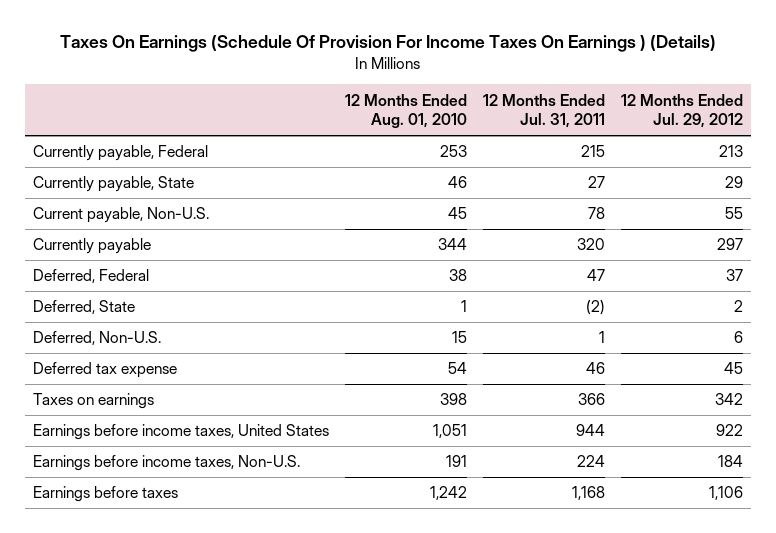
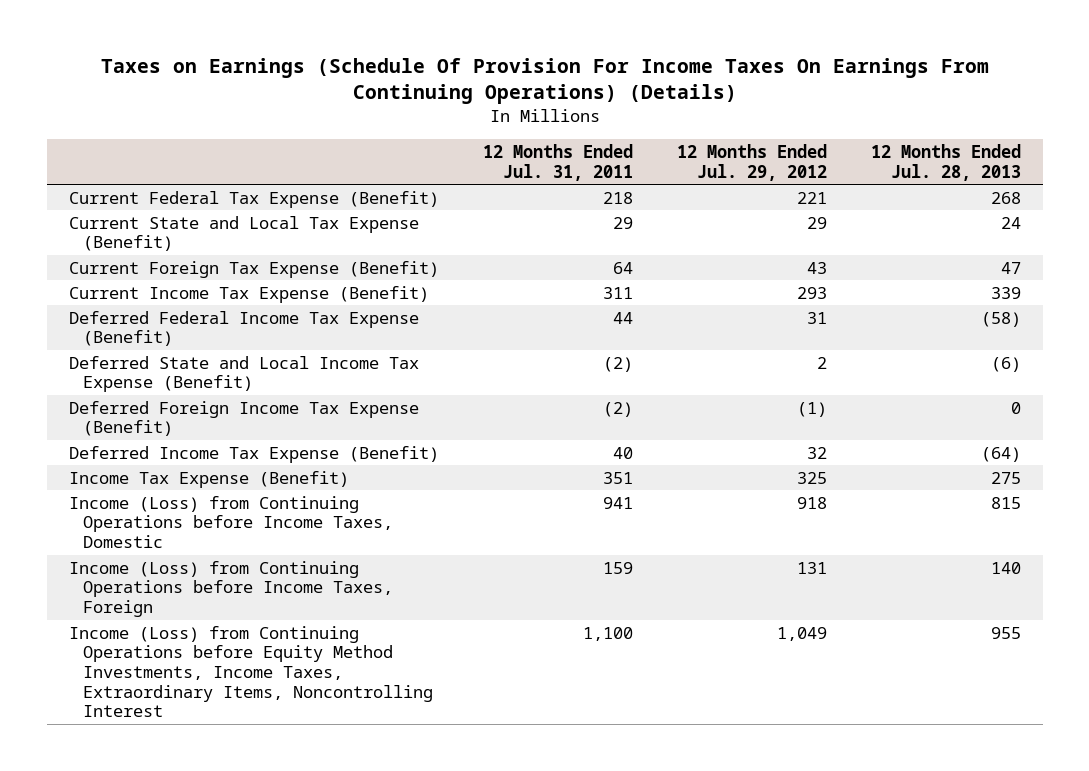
- Taxes On Earnings (Schedule Of Provision For Income Taxes On Earnings ) (Details)
+ Taxes on Earnings (Schedule Of Provision For Income Taxes On Earnings From Continuing Operations) (Details)
- | 12 Months Ended Aug. 01, 2010 | 12 Months Ended Jul. 31, 2011 | 12 Months Ended Jul. 29, 2012
+ | 12 Months Ended Jul. 31, 2011 | 12 Months Ended Jul. 29, 2012 | 12 Months Ended Jul. 28, 2013
- Currently payable, Federal | 253 | 215 | 213
- Currently payable, State | 46 | 27 | 29
- Current payable, Non-U.S. | 45 | 78 | 55
- Currently payable | 344 | 320 | 297
- Deferred, Federal | 38 | 47 | 37
- Deferred, State | 1 | (2) | 2
- Deferred, Non-U.S. | 15 | 1 | 6
- Deferred tax expense | 54 | 46 | 45
- Taxes on earnings | 398 | 366 | 342
- Earnings before income taxes, United States | 1,051 | 944 | 922
- Earnings before income taxes, Non-U.S. | 191 | 224 | 184
- Earnings before taxes | 1,242 | 1,168 | 1,106
+ Current Federal Tax Expense (Benefit) | 218 | 221 | 268
+ Current State and Local Tax Expense (Benefit) | 29 | 29 | 24
+ Current Foreign Tax Expense (Benefit) | 64 | 43 | 47
+ Current Income Tax Expense (Benefit) | 311 | 293 | 339
+ Deferred Federal Income Tax Expense (Benefit) | 44 | 31 | (58)
+ Deferred State and Local Income Tax Expense (Benefit) | (2) | 2 | (6)
+ Deferred Foreign Income Tax Expense (Benefit) | (2) | (1) | 0
+ Deferred Income Tax Expense (Benefit) | 40 | 32 | (64)
+ Income Tax Expense (Benefit) | 351 | 325 | 275
+ Income (Loss) from Continuing Operations before Income Taxes, Domestic | 941 | 918 | 815
+ Income (Loss) from Continuing Operations before Income Taxes, Foreign | 159 | 131 | 140
+ Income (Loss) from Continuing Operations before Equity Method Investments, Income Taxes, Extraordinary Items, Noncontrolling Interest | 1,100 | 1,049 | 955

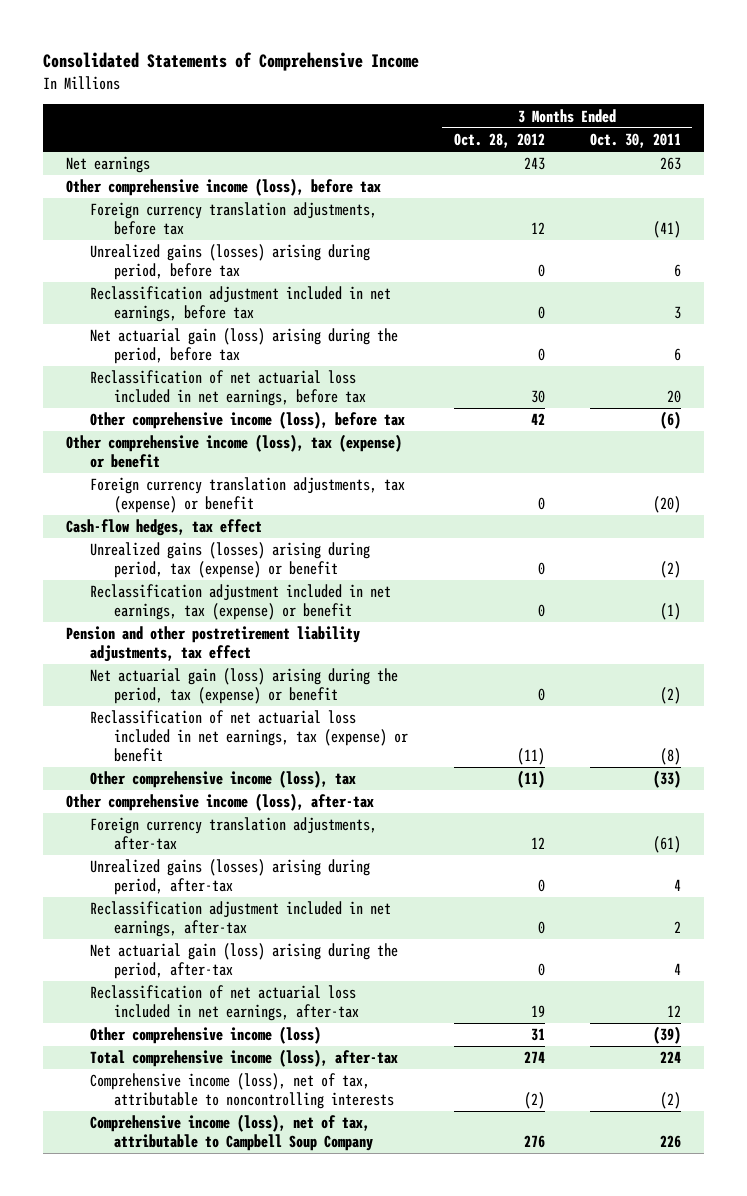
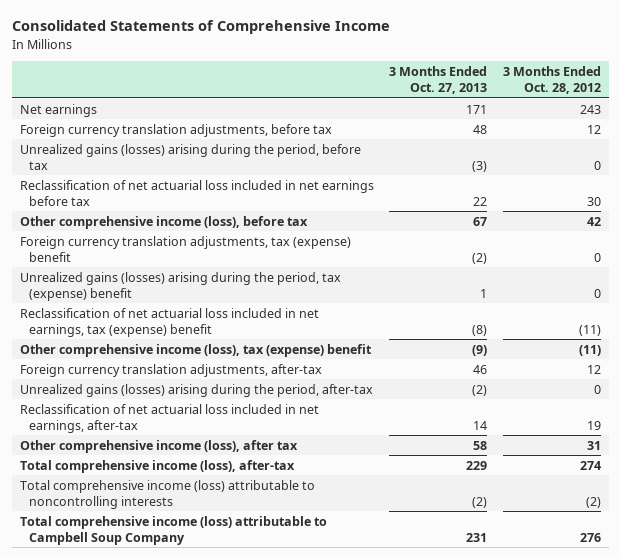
- | 3 Months Ended Oct. 28, 2012 | 3 Months Ended Oct. 30, 2011
+ | 3 Months Ended Oct. 27, 2013 | 3 Months Ended Oct. 28, 2012
- Other comprehensive income (loss), before tax
- Unrealized gains (losses) arising during period, before tax | 0 | 6
- Reclassification adjustment included in net earnings, before tax | 0 | 3
- Net actuarial gain (loss) arising during the period, before tax | 0 | 6
- Reclassification of net actuarial loss included in net earnings, before tax | 30 | 20
+ Unrealized gains (losses) arising during the period, before tax | (3) | 0
+ Reclassification of net actuarial loss included in net earnings before tax | 22 | 30
- Other comprehensive income (loss), tax (expense) or benefit
- Foreign currency translation adjustments, tax (expense) or benefit | 0 | (20)
- Cash-flow hedges, tax effect
- Unrealized gains (losses) arising during period, tax (expense) or benefit | 0 | (2)
- Reclassification adjustment included in net earnings, tax (expense) or benefit | 0 | (1)
- Pension and other postretirement liability adjustments, tax effect
- Net actuarial gain (loss) arising during the period, tax (expense) or benefit | 0 | (2)
- Reclassification of net actuarial loss included in net earnings, tax (expense) or benefit | (11) | (8)
- Other comprehensive income (loss), tax | (11) | (33)
- Other comprehensive income (loss), after-tax
+ Foreign currency translation adjustments, tax (expense) benefit | (2) | 0
+ Unrealized gains (losses) arising during the period, tax (expense) benefit | 1 | 0
+ Reclassification of net actuarial loss included in net earnings, tax (expense) benefit | (8) | (11)
+ Other comprehensive income (loss), tax (expense) benefit | (9) | (11)
- Unrealized gains (losses) arising during period, after-tax | 0 | 4
- Reclassification adjustment included in net earnings, after-tax | 0 | 2
- Net actuarial gain (loss) arising during the period, after-tax | 0 | 4
+ Unrealized gains (losses) arising during the period, after-tax | (2) | 0
- Other comprehensive income (loss) | 31 | (39)
+ Other comprehensive income (loss), after tax | 58 | 31
- Comprehensive income (loss), net of tax, attributable to noncontrolling interests | (2) | (2)
- Comprehensive income (loss), net of tax, attributable to Campbell Soup Company | 276 | 226
+ Total comprehensive income (loss) attributable to noncontrolling interests | (2) | (2)
+ Total comprehensive income (loss) attributable to Campbell Soup Company | 231 | 276

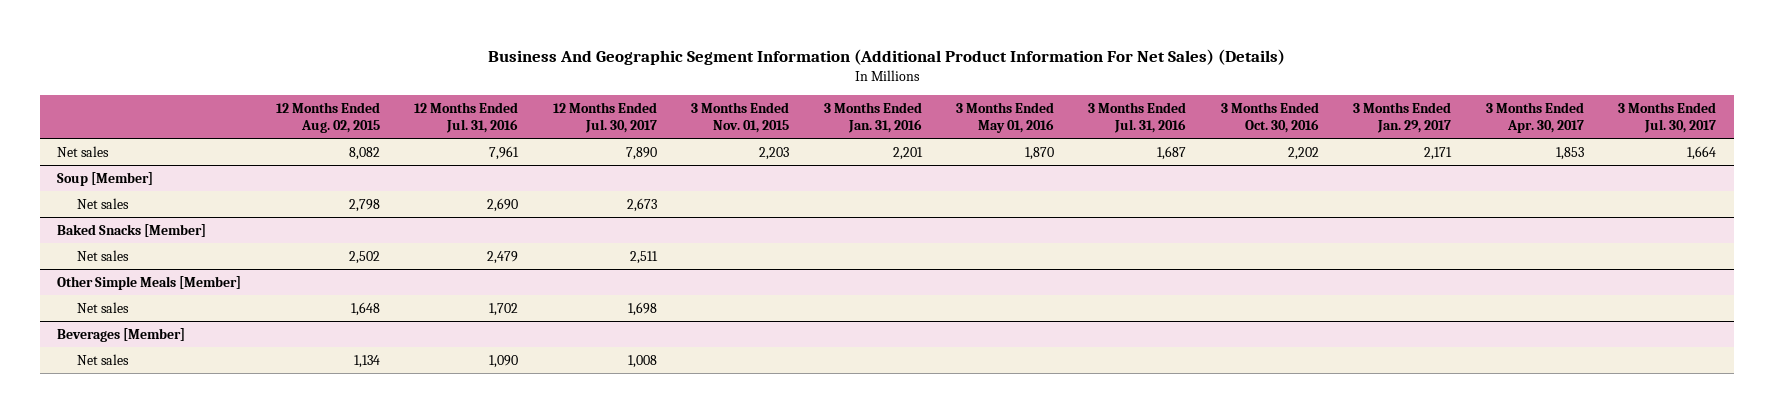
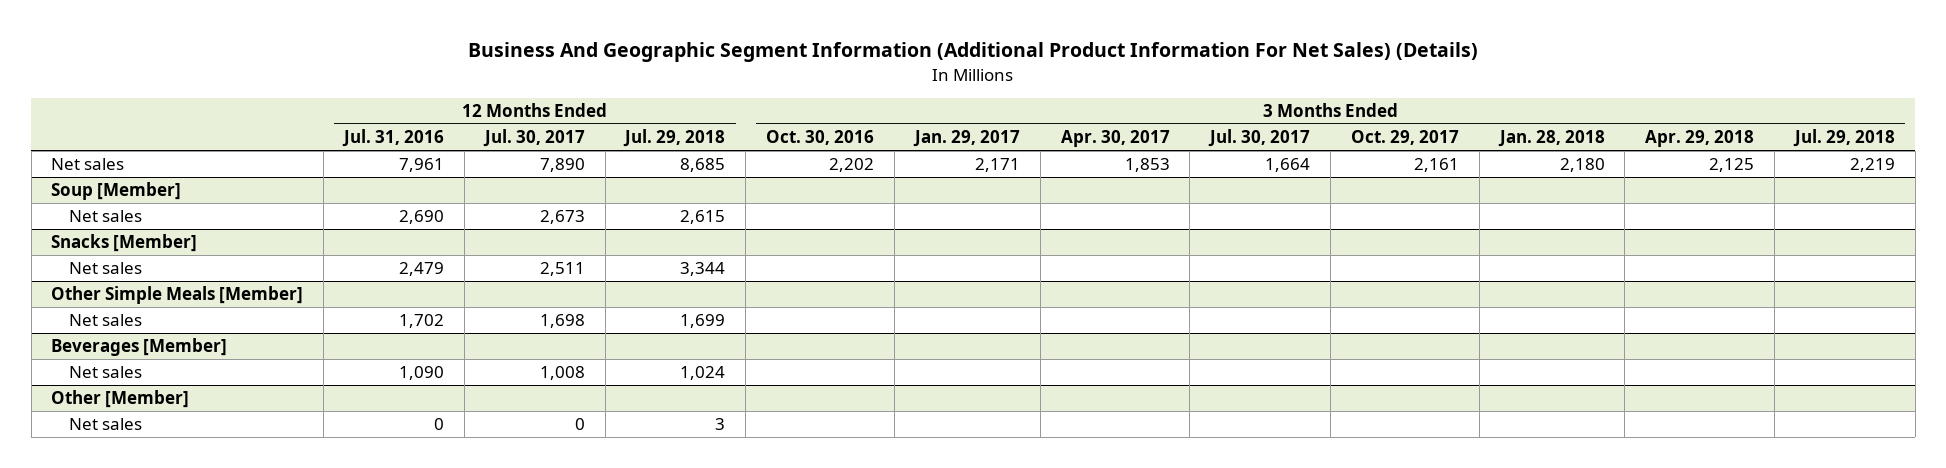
- | 12 Months Ended Aug. 02, 2015 | 12 Months Ended Jul. 31, 2016 | 12 Months Ended Jul. 30, 2017 | 3 Months Ended Nov. 01, 2015 | 3 Months Ended Jan. 31, 2016 | 3 Months Ended May 01, 2016 | 3 Months Ended Jul. 31, 2016 | 3 Months Ended Oct. 30, 2016 | 3 Months Ended Jan. 29, 2017 | 3 Months Ended Apr. 30, 2017 | 3 Months Ended Jul. 30, 2017
+ | 12 Months Ended Jul. 31, 2016 | 12 Months Ended Jul. 30, 2017 | 12 Months Ended Jul. 29, 2018 | 3 Months Ended Oct. 30, 2016 | 3 Months Ended Jan. 29, 2017 | 3 Months Ended Apr. 30, 2017 | 3 Months Ended Jul. 30, 2017 | 3 Months Ended Oct. 29, 2017 | 3 Months Ended Jan. 28, 2018 | 3 Months Ended Apr. 29, 2018 | 3 Months Ended Jul. 29, 2018
- Baked Snacks [Member]
+ Snacks [Member]
+ Other [Member]
+ Net sales | 0 | 0 | 3 | | | | | | | |

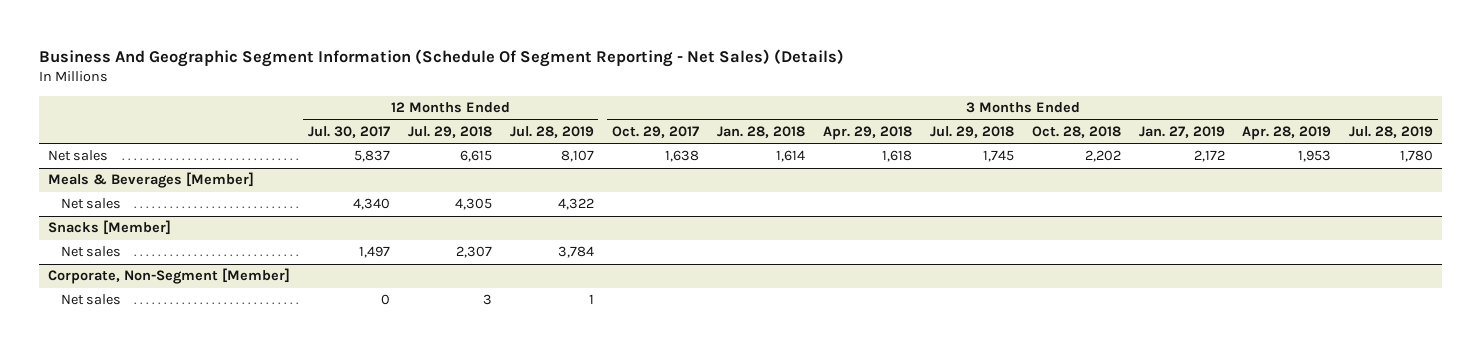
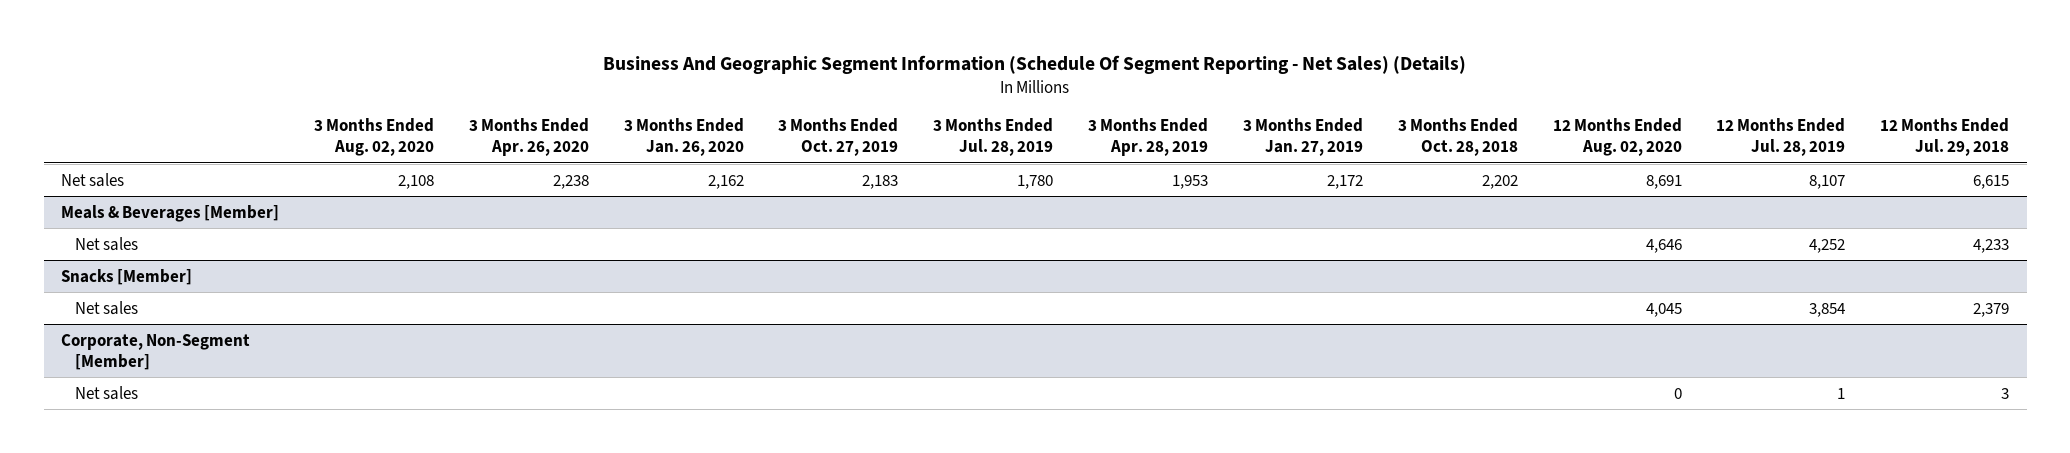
- | 12 Months Ended Jul. 30, 2017 | 12 Months Ended Jul. 29, 2018 | 12 Months Ended Jul. 28, 2019 | 3 Months Ended Oct. 29, 2017 | 3 Months Ended Jan. 28, 2018 | 3 Months Ended Apr. 29, 2018 | 3 Months Ended Jul. 29, 2018 | 3 Months Ended Oct. 28, 2018 | 3 Months Ended Jan. 27, 2019 | 3 Months Ended Apr. 28, 2019 | 3 Months Ended Jul. 28, 2019
+ | 3 Months Ended Aug. 02, 2020 | 3 Months Ended Apr. 26, 2020 | 3 Months Ended Jan. 26, 2020 | 3 Months Ended Oct. 27, 2019 | 3 Months Ended Jul. 28, 2019 | 3 Months Ended Apr. 28, 2019 | 3 Months Ended Jan. 27, 2019 | 3 Months Ended Oct. 28, 2018 | 12 Months Ended Aug. 02, 2020 | 12 Months Ended Jul. 28, 2019 | 12 Months Ended Jul. 29, 2018
@ Meals & Beverages [Member]
- Net sales | 4,340 | 4,305 | 4,322 | | | | | | | |
+ Net sales | | | | | | | | | 4,646 | 4,252 | 4,233
@ Snacks [Member]
- Net sales | 1,497 | 2,307 | 3,784 | | | | | | | |
+ Net sales | | | | | | | | | 4,045 | 3,854 | 2,379

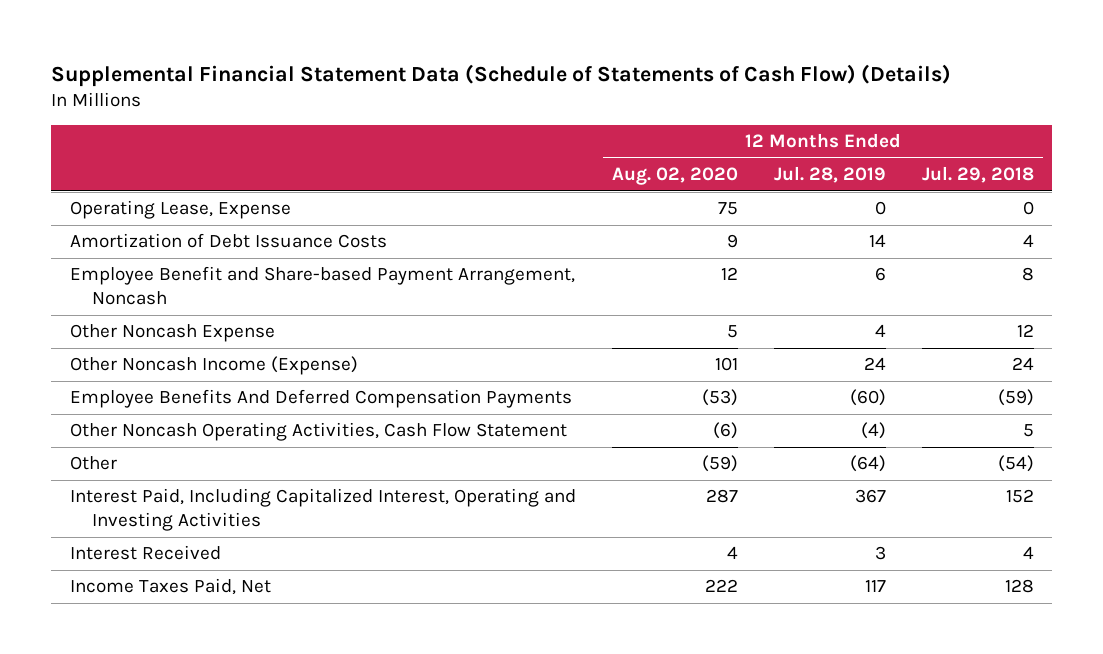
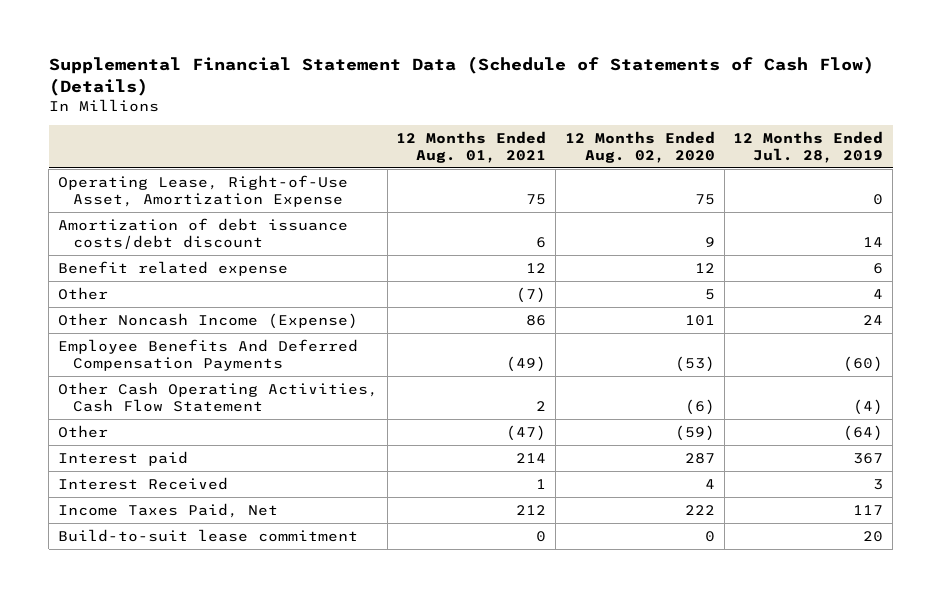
- | 12 Months Ended Aug. 02, 2020 | 12 Months Ended Jul. 28, 2019 | 12 Months Ended Jul. 29, 2018
+ | 12 Months Ended Aug. 01, 2021 | 12 Months Ended Aug. 02, 2020 | 12 Months Ended Jul. 28, 2019
- Operating Lease, Expense | 75 | 0 | 0
- Amortization of Debt Issuance Costs | 9 | 14 | 4
- Employee Benefit and Share-based Payment Arrangement, Noncash | 12 | 6 | 8
- Other Noncash Expense | 5 | 4 | 12
+ Operating Lease, Right-of-Use Asset, Amortization Expense | 75 | 75 | 0
+ Amortization of debt issuance costs/debt discount | 6 | 9 | 14
+ Benefit related expense | 12 | 12 | 6
+ Other | (7) | 5 | 4
- Other Noncash Operating Activities, Cash Flow Statement | (6) | (4) | 5
+ Other Cash Operating Activities, Cash Flow Statement | 2 | (6) | (4)
- Interest Paid, Including Capitalized Interest, Operating and Investing Activities | 287 | 367 | 152
+ Interest paid | 214 | 287 | 367
+ Build-to-suit lease commitment | 0 | 0 | 20

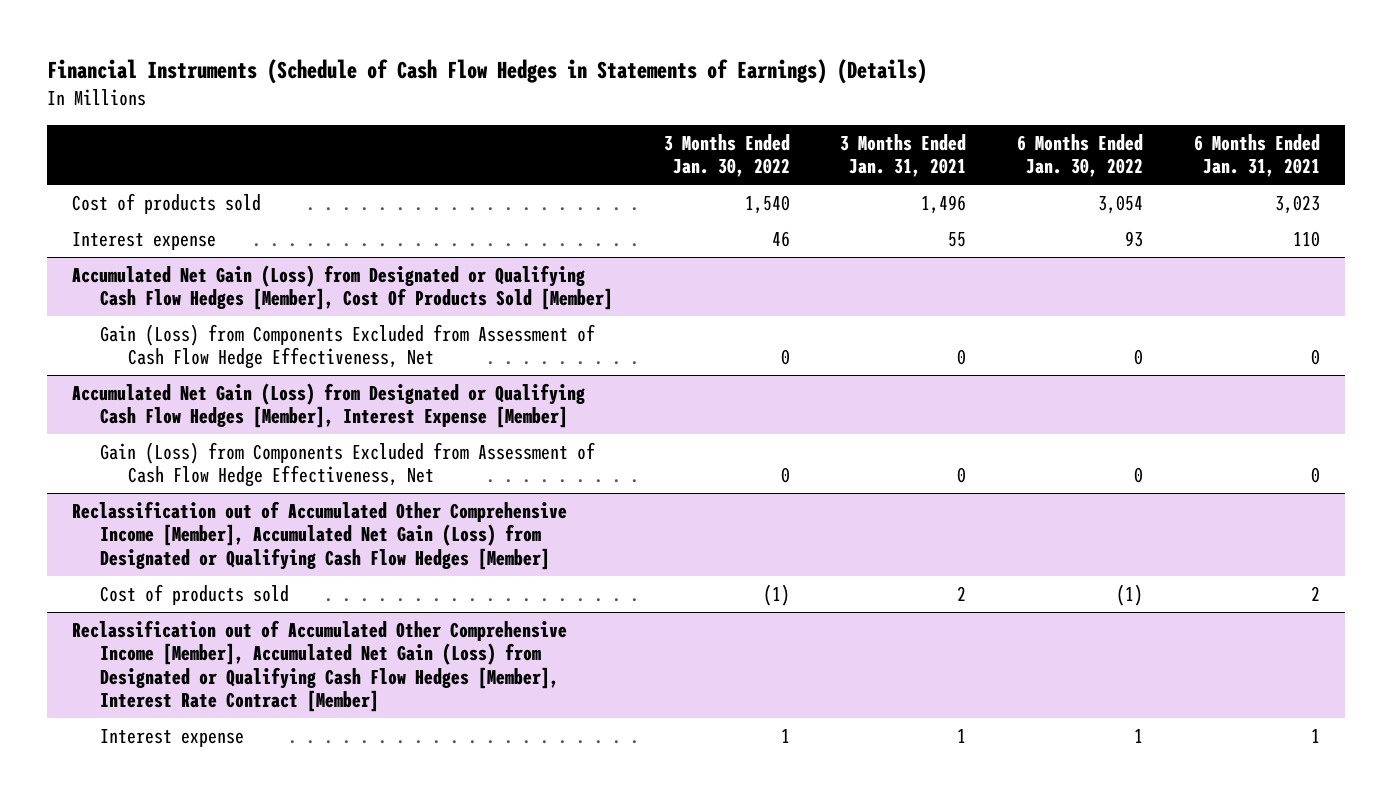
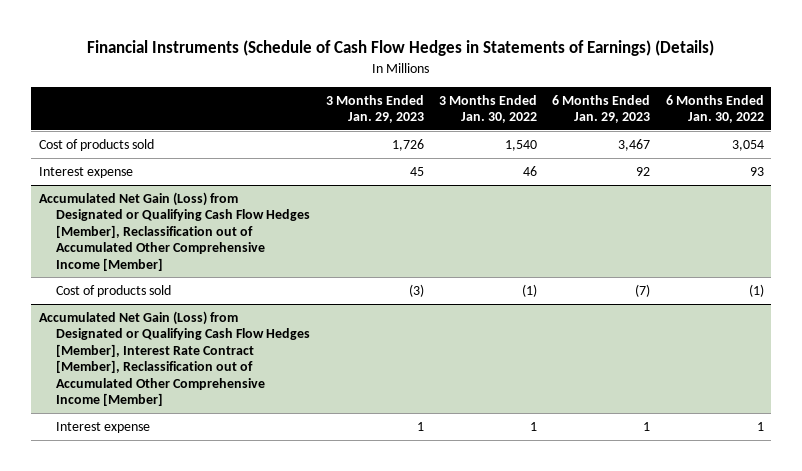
- | 3 Months Ended Jan. 30, 2022 | 3 Months Ended Jan. 31, 2021 | 6 Months Ended Jan. 30, 2022 | 6 Months Ended Jan. 31, 2021
+ | 3 Months Ended Jan. 29, 2023 | 3 Months Ended Jan. 30, 2022 | 6 Months Ended Jan. 29, 2023 | 6 Months Ended Jan. 30, 2022
- Accumulated Net Gain (Loss) from Designated or Qualifying Cash Flow Hedges [Member], Cost Of Products Sold [Member]
- Gain (Loss) from Components Excluded from Assessment of Cash Flow Hedge Effectiveness, Net | 0 | 0 | 0 | 0
- Accumulated Net Gain (Loss) from Designated or Qualifying Cash Flow Hedges [Member], Interest Expense [Member]
- Gain (Loss) from Components Excluded from Assessment of Cash Flow Hedge Effectiveness, Net | 0 | 0 | 0 | 0
- Reclassification out of Accumulated Other Comprehensive Income [Member], Accumulated Net Gain (Loss) from Designated or Qualifying Cash Flow Hedges [Member]
+ Accumulated Net Gain (Loss) from Designated or Qualifying Cash Flow Hedges [Member], Reclassification out of Accumulated Other Comprehensive Income [Member]
- Reclassification out of Accumulated Other Comprehensive Income [Member], Accumulated Net Gain (Loss) from Designated or Qualifying Cash Flow Hedges [Member], Interest Rate Contract [Member]
+ Accumulated Net Gain (Loss) from Designated or Qualifying Cash Flow Hedges [Member], Interest Rate Contract [Member], Reclassification out of Accumulated Other Comprehensive Income [Member]

